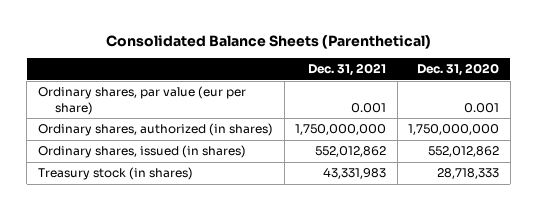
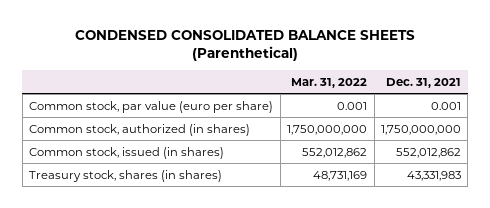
- Consolidated Balance Sheets (Parenthetical)
+ CONDENSED CONSOLIDATED BALANCE SHEETS (Parenthetical)
- | Dec. 31, 2021 | Dec. 31, 2020
+ | Mar. 31, 2022 | Dec. 31, 2021
- Ordinary shares, par value (eur per share) | 0.001 | 0.001
- Ordinary shares, authorized (in shares) | 1,750,000,000 | 1,750,000,000
- Ordinary shares, issued (in shares) | 552,012,862 | 552,012,862
- Treasury stock (in shares) | 43,331,983 | 28,718,333
+ Common stock, par value (euro per share) | 0.001 | 0.001
+ Common stock, authorized (in shares) | 1,750,000,000 | 1,750,000,000
+ Common stock, issued (in shares) | 552,012,862 | 552,012,862
+ Treasury stock, shares (in shares) | 48,731,169 | 43,331,983

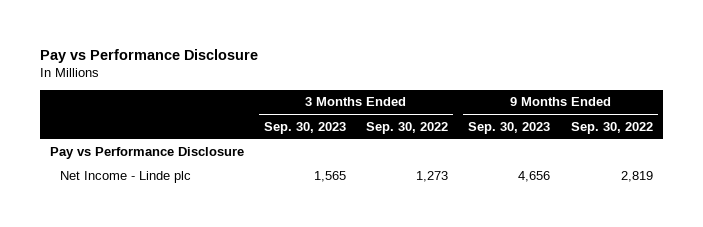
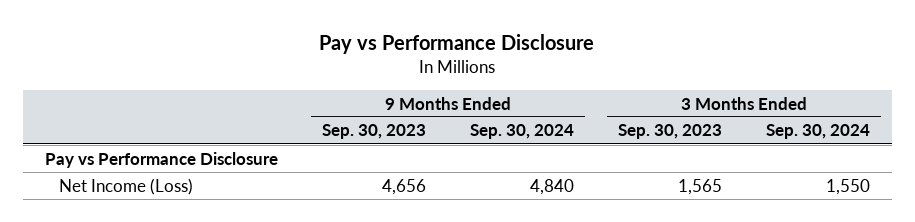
- | 3 Months Ended Sep. 30, 2023 | 3 Months Ended Sep. 30, 2022 | 9 Months Ended Sep. 30, 2023 | 9 Months Ended Sep. 30, 2022
+ | 9 Months Ended Sep. 30, 2023 | 9 Months Ended Sep. 30, 2024 | 3 Months Ended Sep. 30, 2023 | 3 Months Ended Sep. 30, 2024
- Net Income - Linde plc | 1,565 | 1,273 | 4,656 | 2,819
+ Net Income (Loss) | 4,656 | 4,840 | 1,565 | 1,550

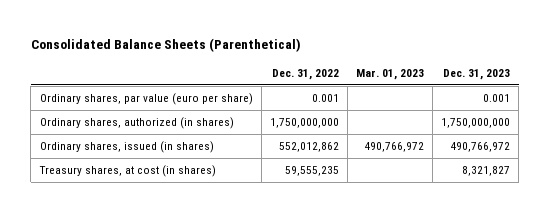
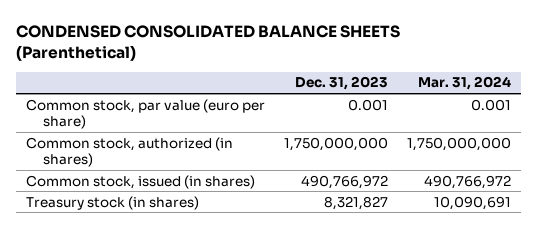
- Consolidated Balance Sheets (Parenthetical)
+ CONDENSED CONSOLIDATED BALANCE SHEETS (Parenthetical)
- | Dec. 31, 2022 | Mar. 01, 2023 | Dec. 31, 2023
+ | Dec. 31, 2023 | Mar. 31, 2024
- Ordinary shares, par value (euro per share) | 0.001 | | 0.001
- Ordinary shares, authorized (in shares) | 1,750,000,000 | | 1,750,000,000
- Ordinary shares, issued (in shares) | 552,012,862 | 490,766,972 | 490,766,972
- Treasury shares, at cost (in shares) | 59,555,235 | | 8,321,827
+ Common stock, par value (euro per share) | 0.001 | 0.001
+ Common stock, authorized (in shares) | 1,750,000,000 | 1,750,000,000
+ Common stock, issued (in shares) | 490,766,972 | 490,766,972
+ Treasury stock (in shares) | 8,321,827 | 10,090,691

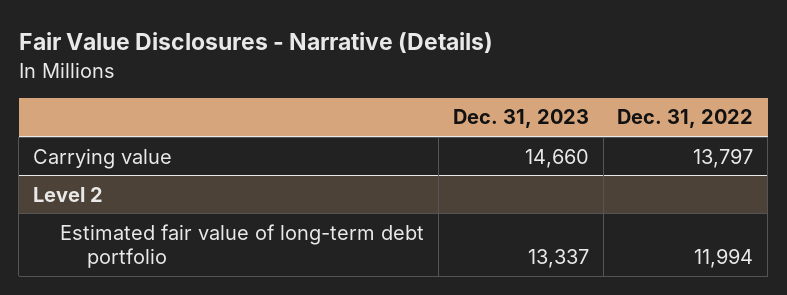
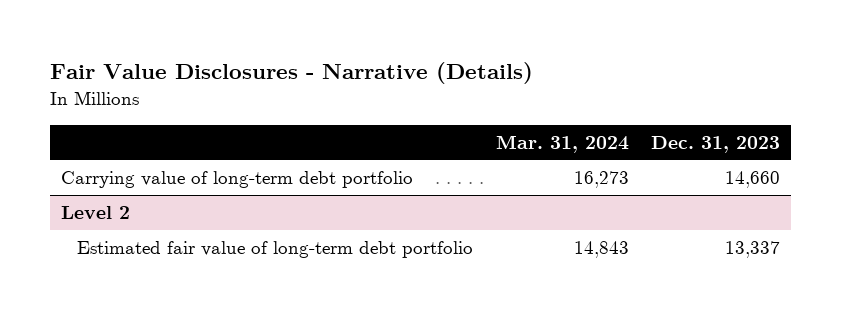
- | Dec. 31, 2023 | Dec. 31, 2022
+ | Mar. 31, 2024 | Dec. 31, 2023
- Carrying value | 14,660 | 13,797
+ Carrying value of long-term debt portfolio | 16,273 | 14,660

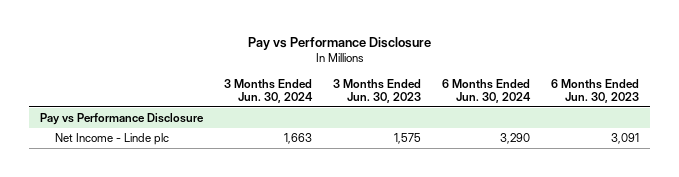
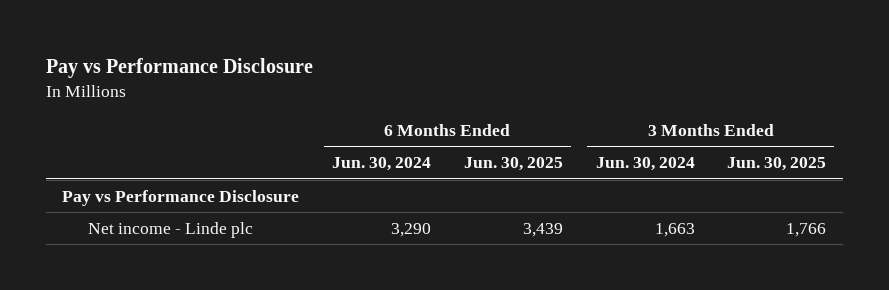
- | 3 Months Ended Jun. 30, 2024 | 3 Months Ended Jun. 30, 2023 | 6 Months Ended Jun. 30, 2024 | 6 Months Ended Jun. 30, 2023
+ | 6 Months Ended Jun. 30, 2024 | 6 Months Ended Jun. 30, 2025 | 3 Months Ended Jun. 30, 2024 | 3 Months Ended Jun. 30, 2025
- Net Income - Linde plc | 1,663 | 1,575 | 3,290 | 3,091
+ Net income - Linde plc | 3,290 | 3,439 | 1,663 | 1,766

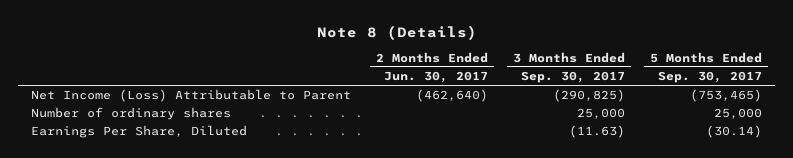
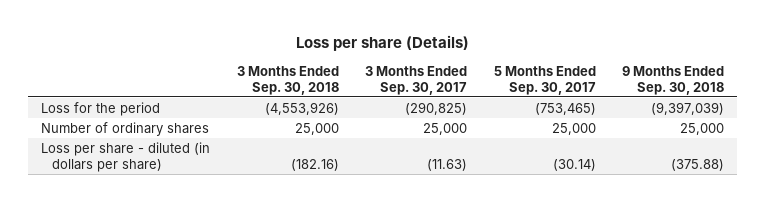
- Note 8 (Details)
+ Loss per share (Details)
- | 2 Months Ended Jun. 30, 2017 | 3 Months Ended Sep. 30, 2017 | 5 Months Ended Sep. 30, 2017
+ | 3 Months Ended Sep. 30, 2018 | 3 Months Ended Sep. 30, 2017 | 5 Months Ended Sep. 30, 2017 | 9 Months Ended Sep. 30, 2018
- Net Income (Loss) Attributable to Parent | (462,640) | (290,825) | (753,465)
+ Loss for the period | (4,553,926) | (290,825) | (753,465) | (9,397,039)
- Earnings Per Share, Diluted | | (11.63) | (30.14)
+ Loss per share - diluted (in dollars per share) | (182.16) | (11.63) | (30.14) | (375.88)

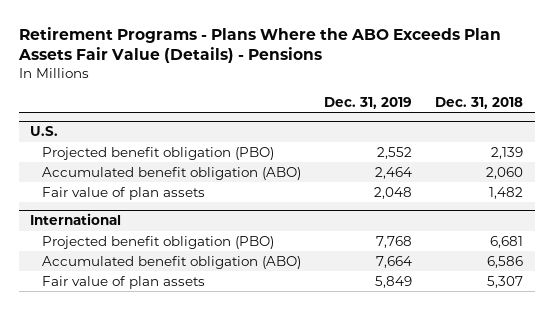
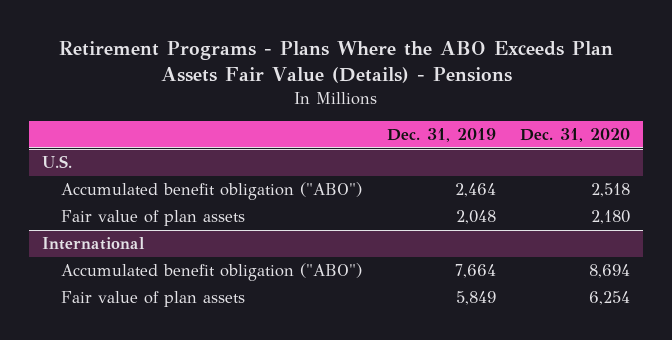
- | Dec. 31, 2019 | Dec. 31, 2018
+ | Dec. 31, 2019 | Dec. 31, 2020
@ U.S.
- Projected benefit obligation (PBO) | 2,552 | 2,139
- Accumulated benefit obligation (ABO) | 2,464 | 2,060
+ Accumulated benefit obligation ("ABO") | 2,464 | 2,518
@ International
- Projected benefit obligation (PBO) | 7,768 | 6,681
- Accumulated benefit obligation (ABO) | 7,664 | 6,586
+ Accumulated benefit obligation ("ABO") | 7,664 | 8,694

